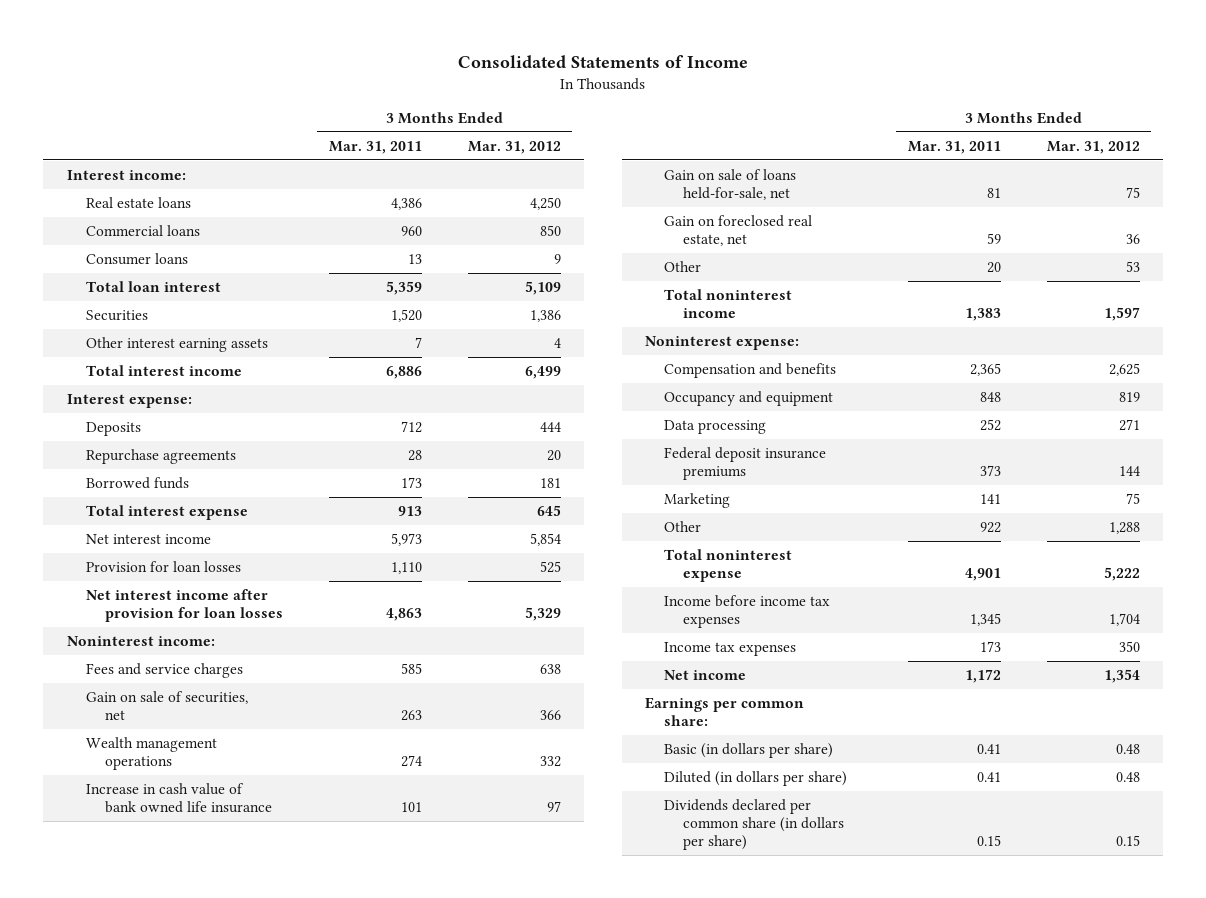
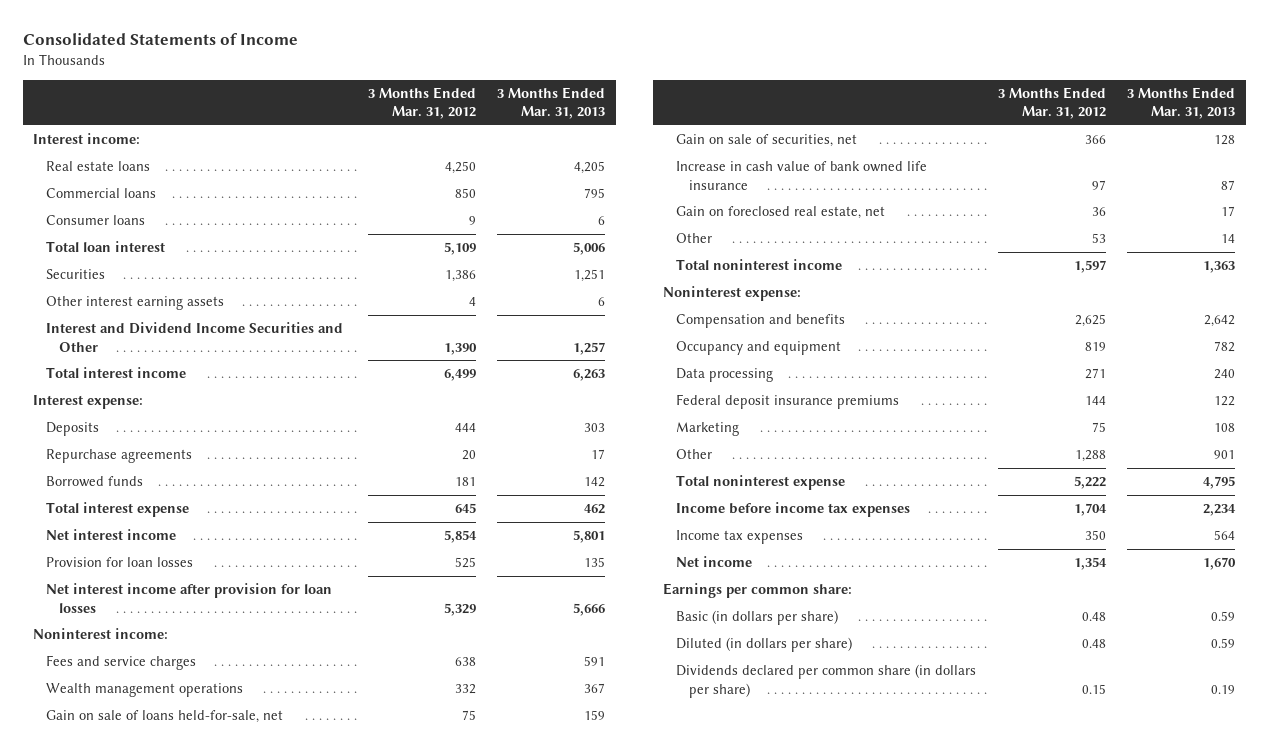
- | 3 Months Ended Mar. 31, 2011 | 3 Months Ended Mar. 31, 2012
+ | 3 Months Ended Mar. 31, 2012 | 3 Months Ended Mar. 31, 2013
+ Interest and Dividend Income Securities and Other | 1,390 | 1,257
moved down: Gain on sale of securities, net | 366 | 128
moved down: Increase in cash value of bank owned life insurance | 97 | 87

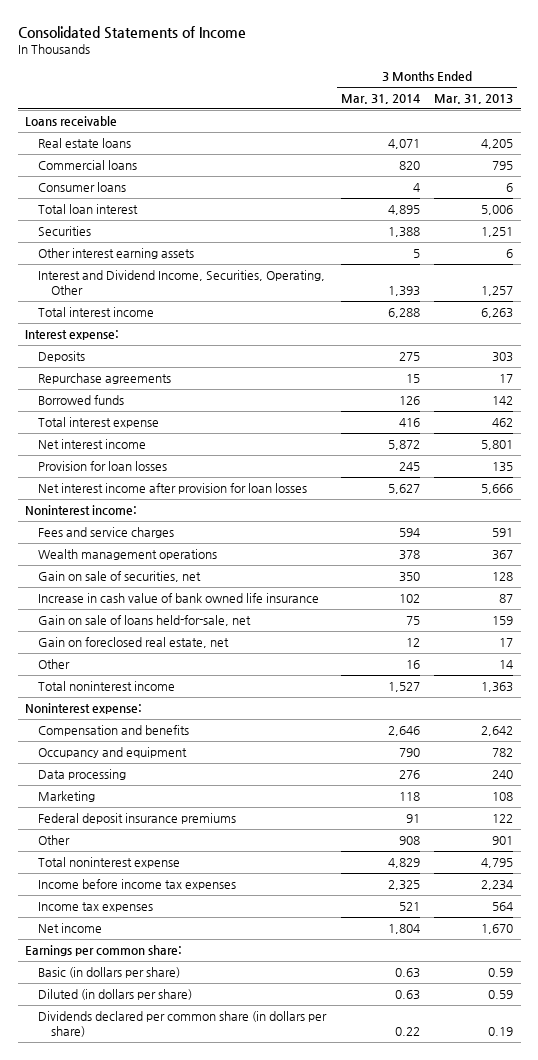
- | 3 Months Ended Mar. 31, 2012 | 3 Months Ended Mar. 31, 2013
+ | 3 Months Ended Mar. 31, 2014 | 3 Months Ended Mar. 31, 2013
- Interest income:
+ Loans receivable
- Interest and Dividend Income Securities and Other | 1,390 | 1,257
+ Interest and Dividend Income, Securities, Operating, Other | 1,393 | 1,257
moved down: Gain on sale of loans held-for-sale, net | 75 | 159
moved down: Federal deposit insurance premiums | 91 | 122

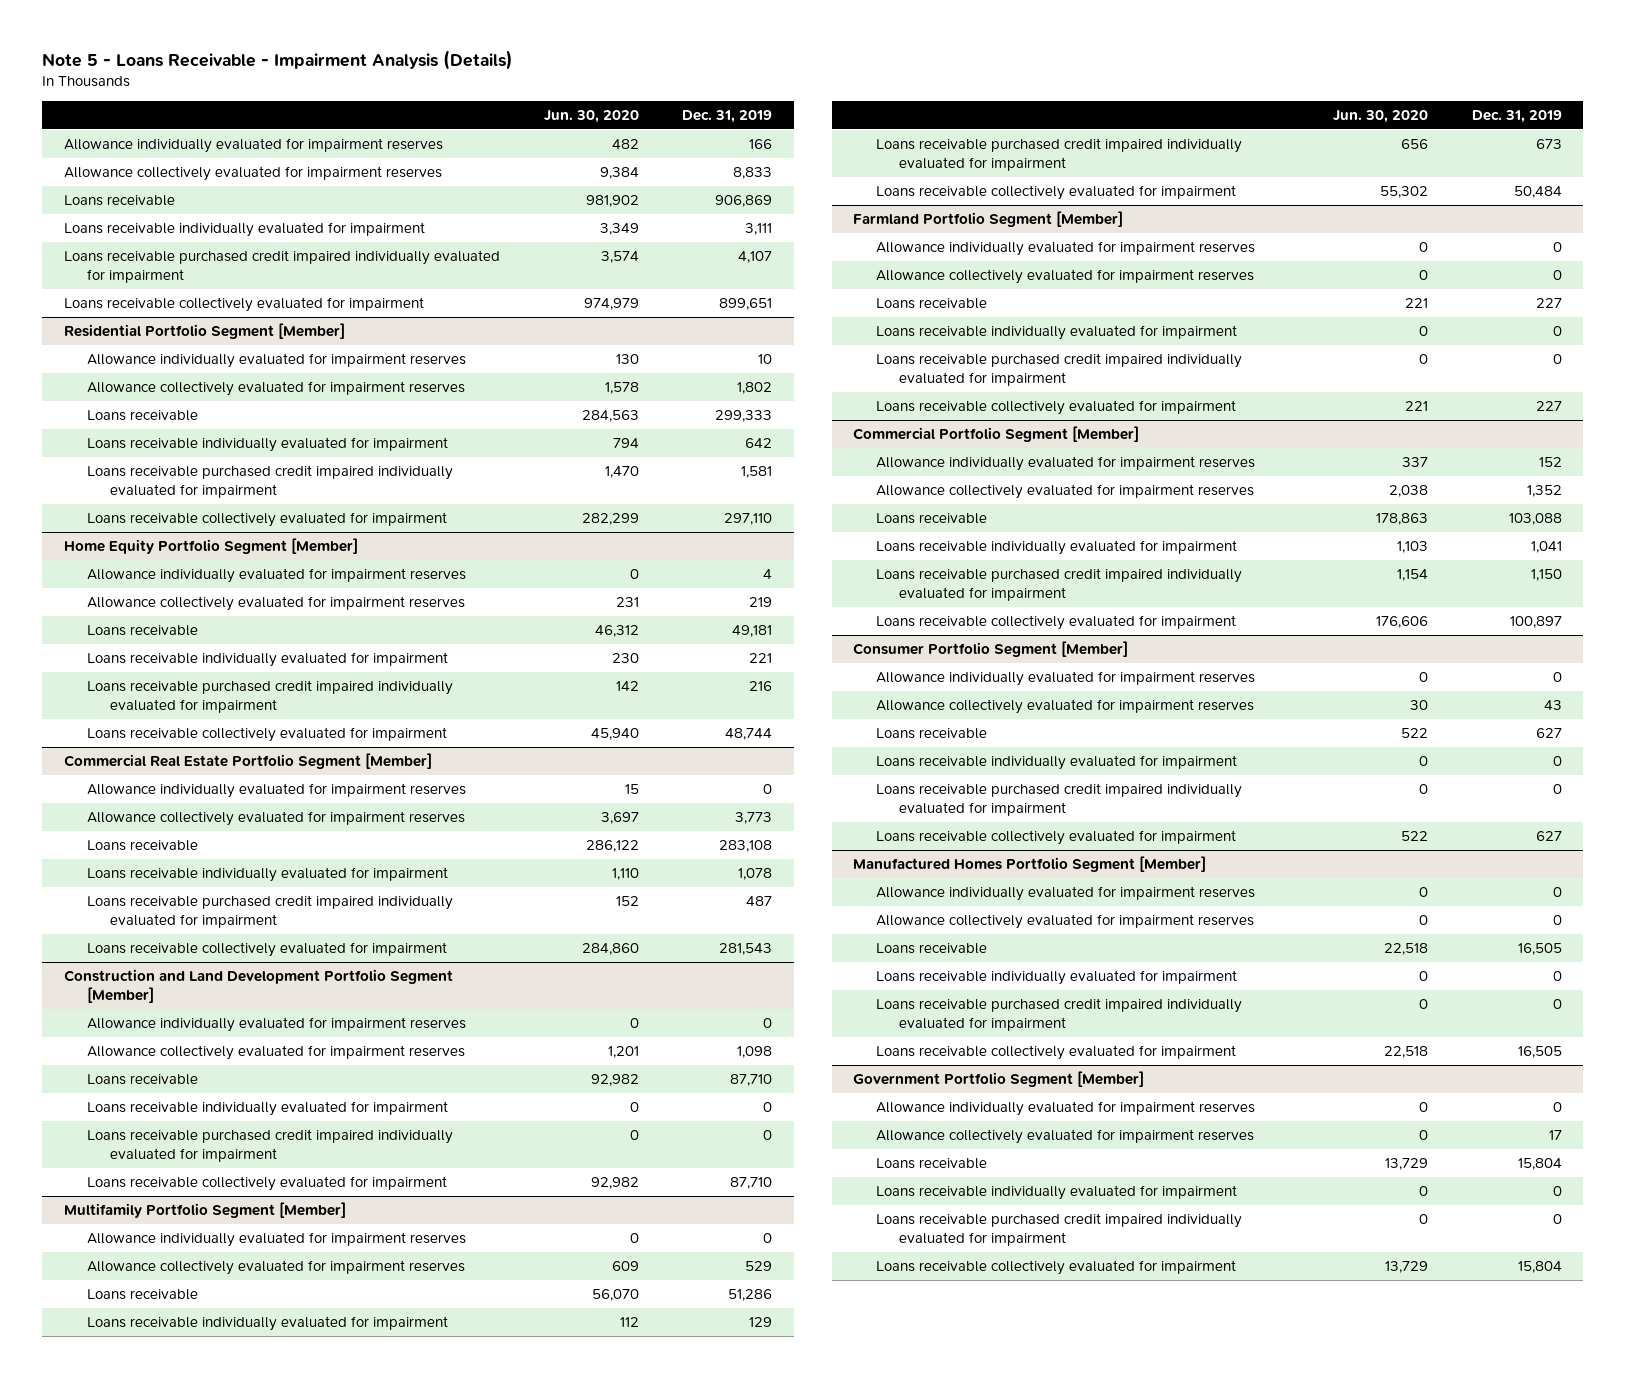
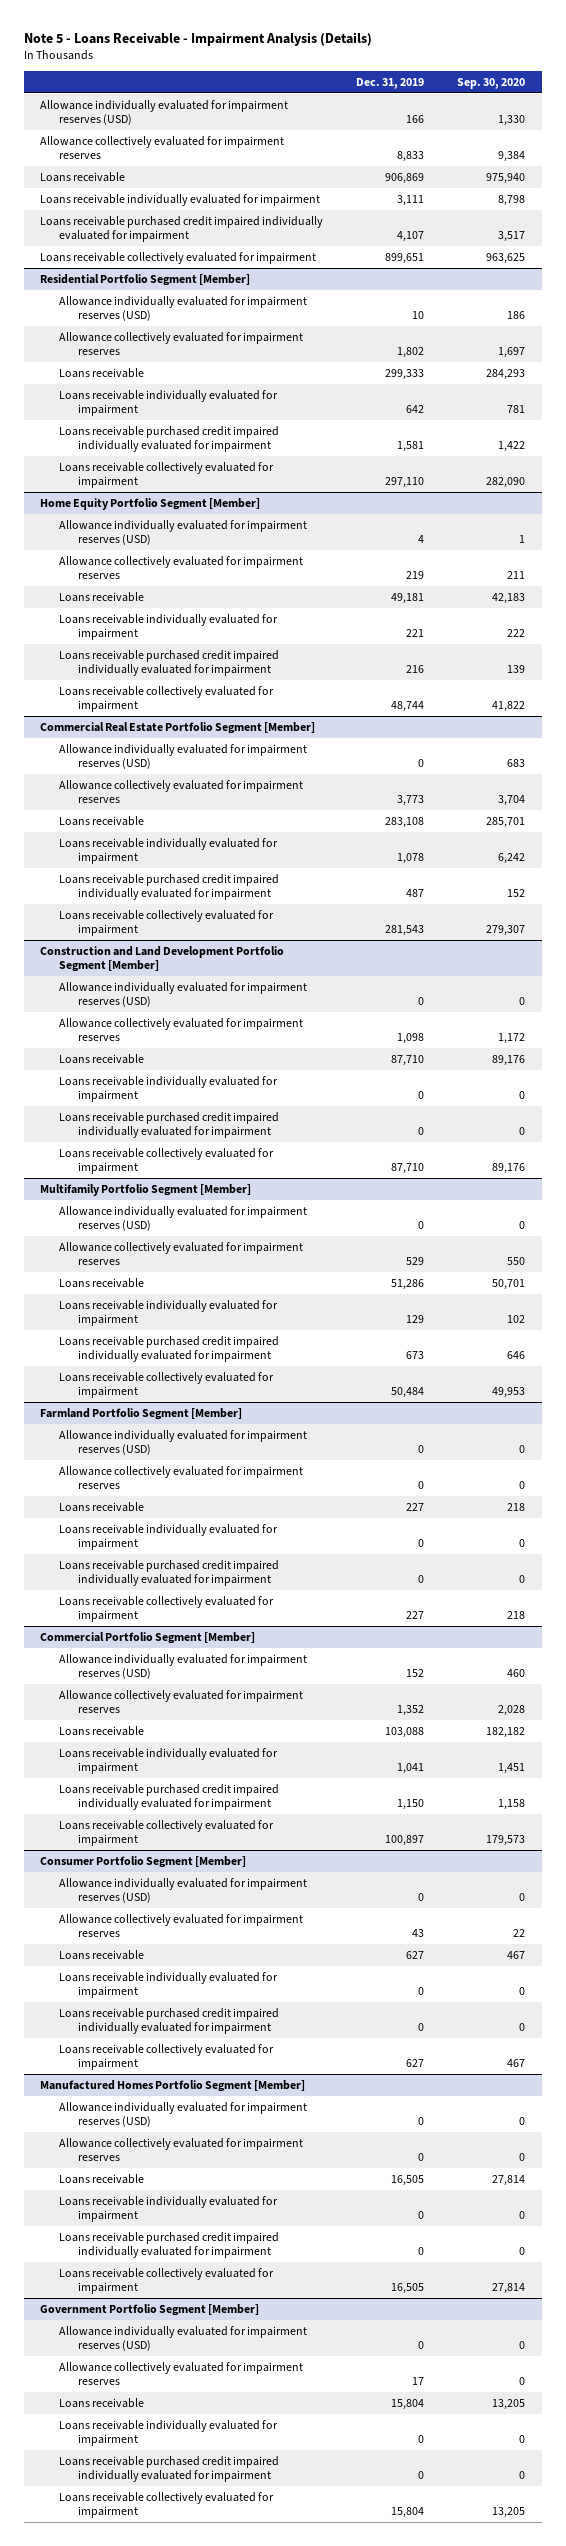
- | Jun. 30, 2020 | Dec. 31, 2019
+ | Dec. 31, 2019 | Sep. 30, 2020
- Allowance individually evaluated for impairment reserves | 482 | 166
+ Allowance individually evaluated for impairment reserves (USD) | 166 | 1,330
@ Residential Portfolio Segment [Member]
- Allowance individually evaluated for impairment reserves | 130 | 10
+ Allowance individually evaluated for impairment reserves (USD) | 10 | 186
@ Home Equity Portfolio Segment [Member]
- Allowance individually evaluated for impairment reserves | 0 | 4
+ Allowance individually evaluated for impairment reserves (USD) | 4 | 1
@ Commercial Real Estate Portfolio Segment [Member]
- Allowance individually evaluated for impairment reserves | 15 | 0
+ Allowance individually evaluated for impairment reserves (USD) | 0 | 683
@ Construction and Land Development Portfolio Segment [Member]
- Allowance individually evaluated for impairment reserves | 0 | 0
+ Allowance individually evaluated for impairment reserves (USD) | 0 | 0
@ Multifamily Portfolio Segment [Member]
- Allowance individually evaluated for impairment reserves | 0 | 0
+ Allowance individually evaluated for impairment reserves (USD) | 0 | 0
@ Farmland Portfolio Segment [Member]
- Allowance individually evaluated for impairment reserves | 0 | 0
+ Allowance individually evaluated for impairment reserves (USD) | 0 | 0
@ Commercial Portfolio Segment [Member]
- Allowance individually evaluated for impairment reserves | 337 | 152
+ Allowance individually evaluated for impairment reserves (USD) | 152 | 460
@ Consumer Portfolio Segment [Member]
- Allowance individually evaluated for impairment reserves | 0 | 0
+ Allowance individually evaluated for impairment reserves (USD) | 0 | 0
@ Manufactured Homes Portfolio Segment [Member]
- Allowance individually evaluated for impairment reserves | 0 | 0
+ Allowance individually evaluated for impairment reserves (USD) | 0 | 0
@ Government Portfolio Segment [Member]
- Allowance individually evaluated for impairment reserves | 0 | 0
+ Allowance individually evaluated for impairment reserves (USD) | 0 | 0

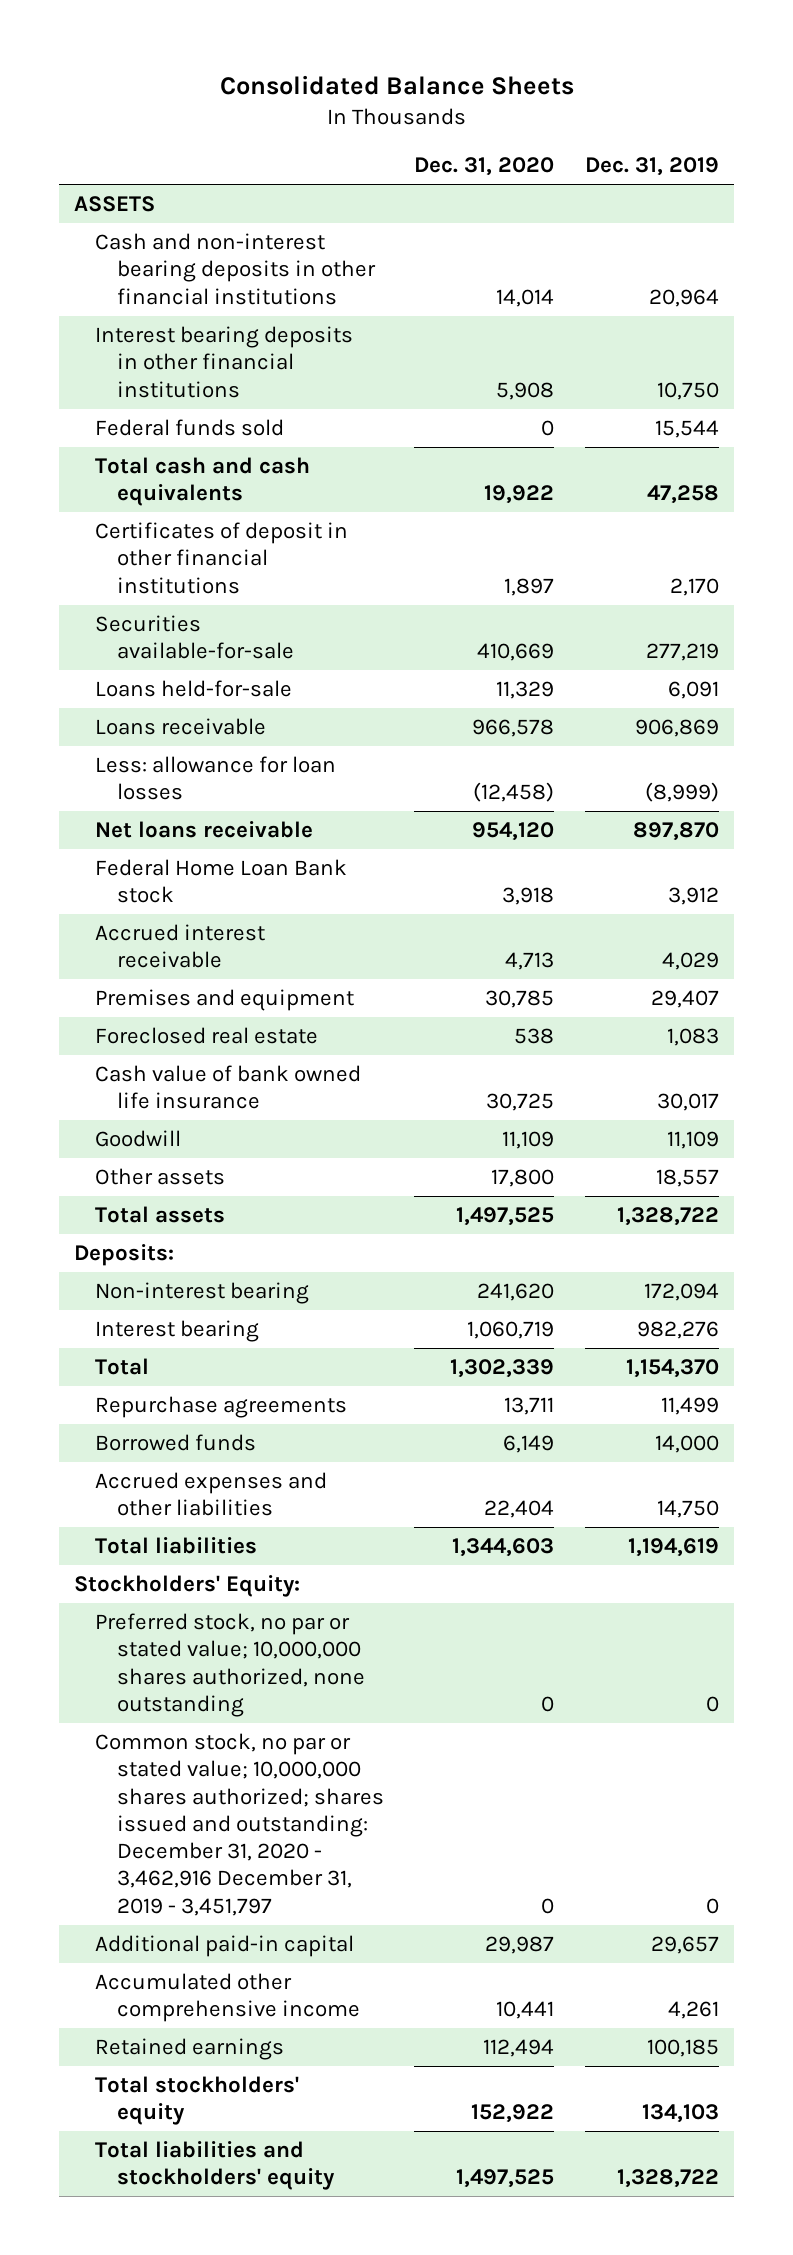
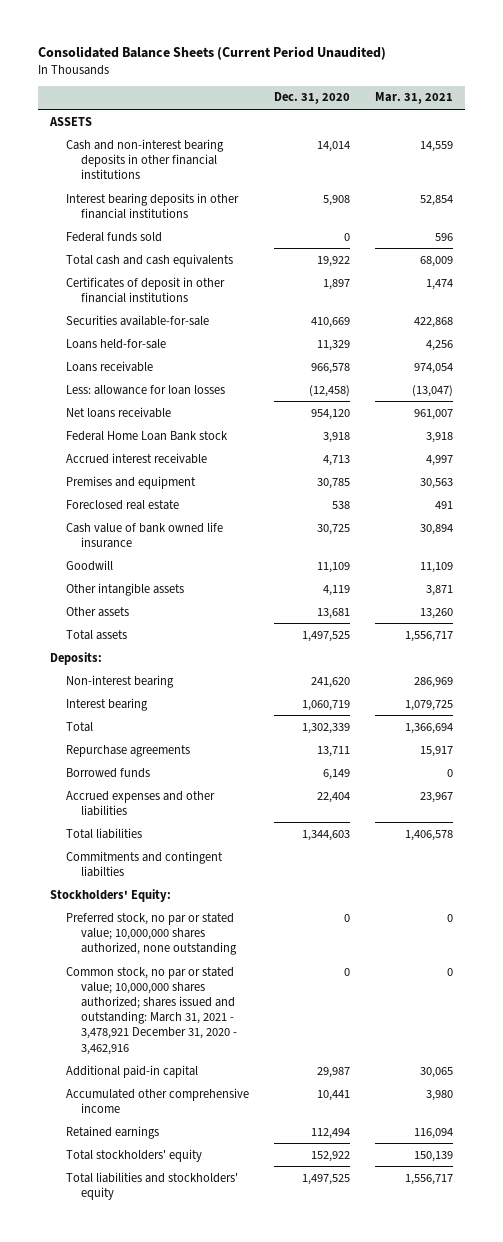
- Consolidated Balance Sheets
+ Consolidated Balance Sheets (Current Period Unaudited)
- | Dec. 31, 2020 | Dec. 31, 2019
+ | Dec. 31, 2020 | Mar. 31, 2021
- Other assets | 17,800 | 18,557
+ Other intangible assets | 4,119 | 3,871
+ Other assets | 13,681 | 13,260
+ Commitments and contingent liabilties
- Common stock, no par or stated value; 10,000,000 shares authorized; shares issued and outstanding: December 31, 2020 - 3,462,916 December 31, 2019 - 3,451,797 | 0 | 0
+ Common stock, no par or stated value; 10,000,000 shares authorized; shares issued and outstanding: March 31, 2021 - 3,478,921 December 31, 2020 - 3,462,916 | 0 | 0

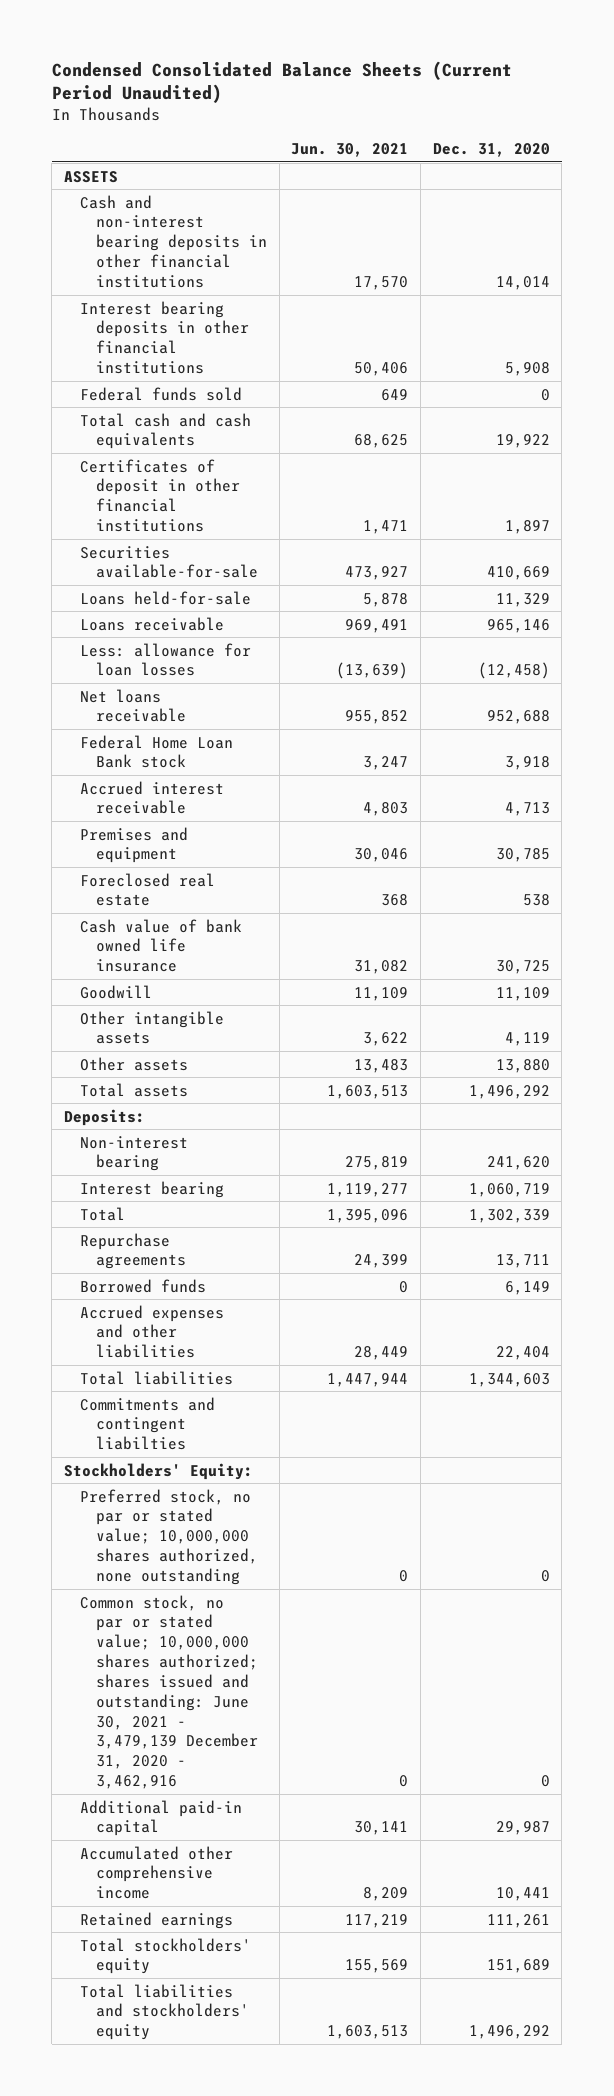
- Consolidated Balance Sheets (Current Period Unaudited)
+ Condensed Consolidated Balance Sheets (Current Period Unaudited)
- | Dec. 31, 2020 | Mar. 31, 2021
+ | Jun. 30, 2021 | Dec. 31, 2020
- Loans receivable | 966,578 | 974,054
+ Loans receivable | 969,491 | 965,146
- Net loans receivable | 954,120 | 961,007
+ Net loans receivable | 955,852 | 952,688
- Other assets | 13,681 | 13,260
- Total assets | 1,497,525 | 1,556,717
+ Other assets | 13,483 | 13,880
+ Total assets | 1,603,513 | 1,496,292
- Common stock, no par or stated value; 10,000,000 shares authorized; shares issued and outstanding: March 31, 2021 - 3,478,921 December 31, 2020 - 3,462,916 | 0 | 0
+ Common stock, no par or stated value; 10,000,000 shares authorized; shares issued and outstanding: June 30, 2021 - 3,479,139 December 31, 2020 - 3,462,916 | 0 | 0
- Retained earnings | 112,494 | 116,094
- Total stockholders' equity | 152,922 | 150,139
- Total liabilities and stockholders' equity | 1,497,525 | 1,556,717
+ Retained earnings | 117,219 | 111,261
+ Total stockholders' equity | 155,569 | 151,689
+ Total liabilities and stockholders' equity | 1,603,513 | 1,496,292

